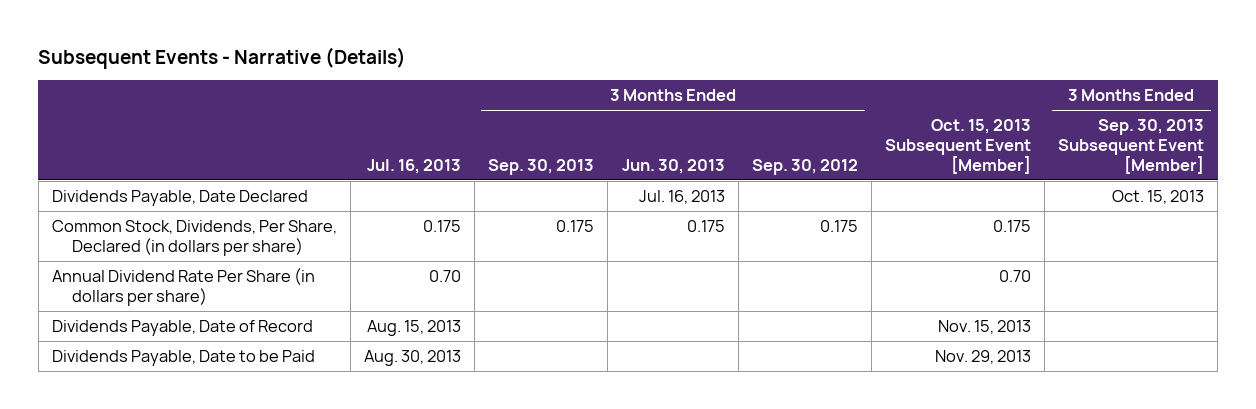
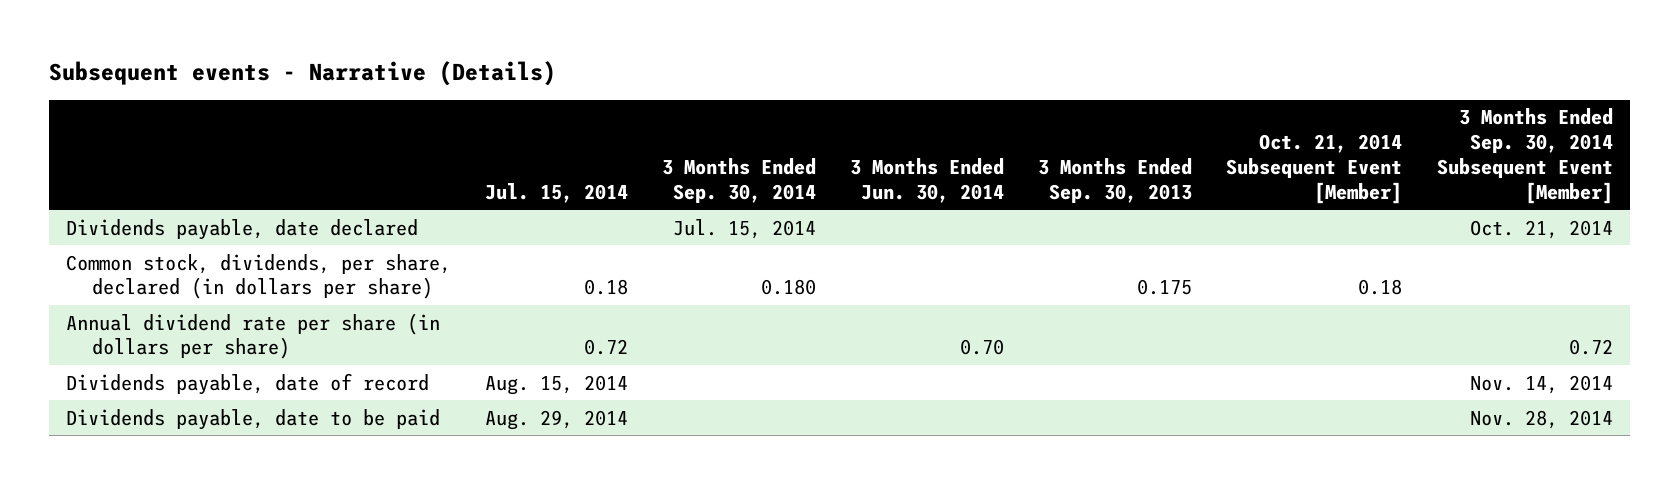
- Subsequent Events - Narrative (Details)
+ Subsequent events - Narrative (Details)
- | Jul. 16, 2013 | 3 Months Ended Sep. 30, 2013 | 3 Months Ended Jun. 30, 2013 | 3 Months Ended Sep. 30, 2012 | Oct. 15, 2013 Subsequent Event [Member] | 3 Months Ended Sep. 30, 2013 Subsequent Event [Member]
+ | Jul. 15, 2014 | 3 Months Ended Sep. 30, 2014 | 3 Months Ended Jun. 30, 2014 | 3 Months Ended Sep. 30, 2013 | Oct. 21, 2014 Subsequent Event [Member] | 3 Months Ended Sep. 30, 2014 Subsequent Event [Member]
- Dividends Payable, Date Declared | | | Jul. 16, 2013 | | | Oct. 15, 2013
- Common Stock, Dividends, Per Share, Declared (in dollars per share) | 0.175 | 0.175 | 0.175 | 0.175 | 0.175 |
- Annual Dividend Rate Per Share (in dollars per share) | 0.70 | | | | 0.70 |
- Dividends Payable, Date of Record | Aug. 15, 2013 | | | | Nov. 15, 2013 |
- Dividends Payable, Date to be Paid | Aug. 30, 2013 | | | | Nov. 29, 2013 |
+ Dividends payable, date declared | | Jul. 15, 2014 | | | | Oct. 21, 2014
+ Common stock, dividends, per share, declared (in dollars per share) | 0.18 | 0.180 | | 0.175 | 0.18 |
+ Annual dividend rate per share (in dollars per share) | 0.72 | | 0.70 | | | 0.72
+ Dividends payable, date of record | Aug. 15, 2014 | | | | | Nov. 14, 2014
+ Dividends payable, date to be paid | Aug. 29, 2014 | | | | | Nov. 28, 2014

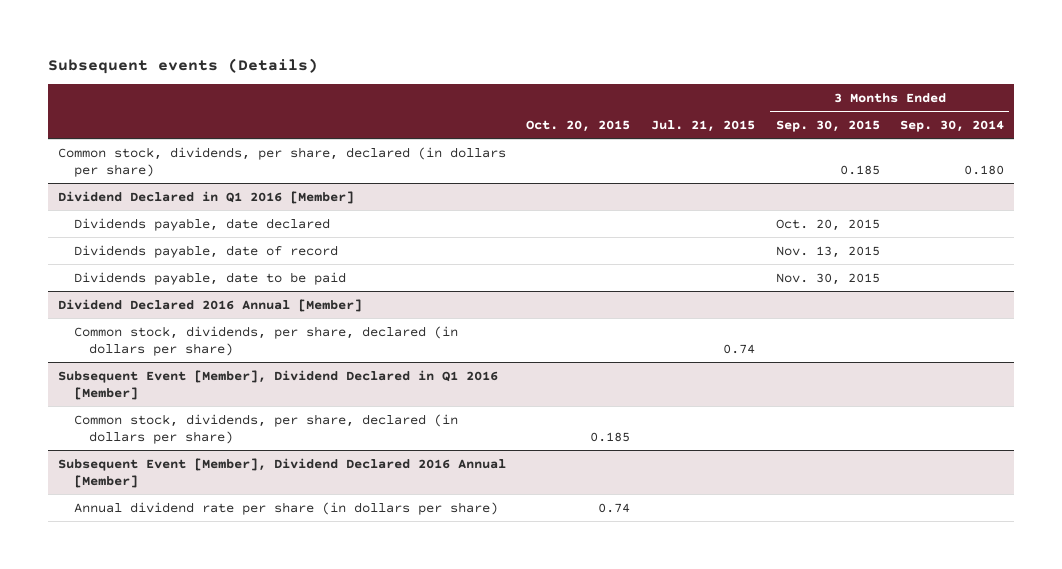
- Subsequent events - Narrative (Details)
+ Subsequent events (Details)
- | Jul. 15, 2014 | 3 Months Ended Sep. 30, 2014 | 3 Months Ended Jun. 30, 2014 | 3 Months Ended Sep. 30, 2013 | Oct. 21, 2014 Subsequent Event [Member] | 3 Months Ended Sep. 30, 2014 Subsequent Event [Member]
+ | Oct. 20, 2015 | Jul. 21, 2015 | 3 Months Ended Sep. 30, 2015 | 3 Months Ended Sep. 30, 2014
- Dividends payable, date declared | | Jul. 15, 2014 | | | | Oct. 21, 2014
- Annual dividend rate per share (in dollars per share) | 0.72 | | 0.70 | | | 0.72
- Dividends payable, date of record | Aug. 15, 2014 | | | | | Nov. 14, 2014
- Dividends payable, date to be paid | Aug. 29, 2014 | | | | | Nov. 28, 2014
+ Dividend Declared in Q1 2016 [Member]
+ Dividends payable, date declared | | | Oct. 20, 2015 |
+ Dividends payable, date of record | | | Nov. 13, 2015 |
+ Dividends payable, date to be paid | | | Nov. 30, 2015 |
+ Dividend Declared 2016 Annual [Member]
+ Common stock, dividends, per share, declared (in dollars per share) | | 0.74 | |
+ Subsequent Event [Member], Dividend Declared in Q1 2016 [Member]
+ Common stock, dividends, per share, declared (in dollars per share) | 0.185 | | |
+ Subsequent Event [Member], Dividend Declared 2016 Annual [Member]
+ Annual dividend rate per share (in dollars per share) | 0.74 | | |

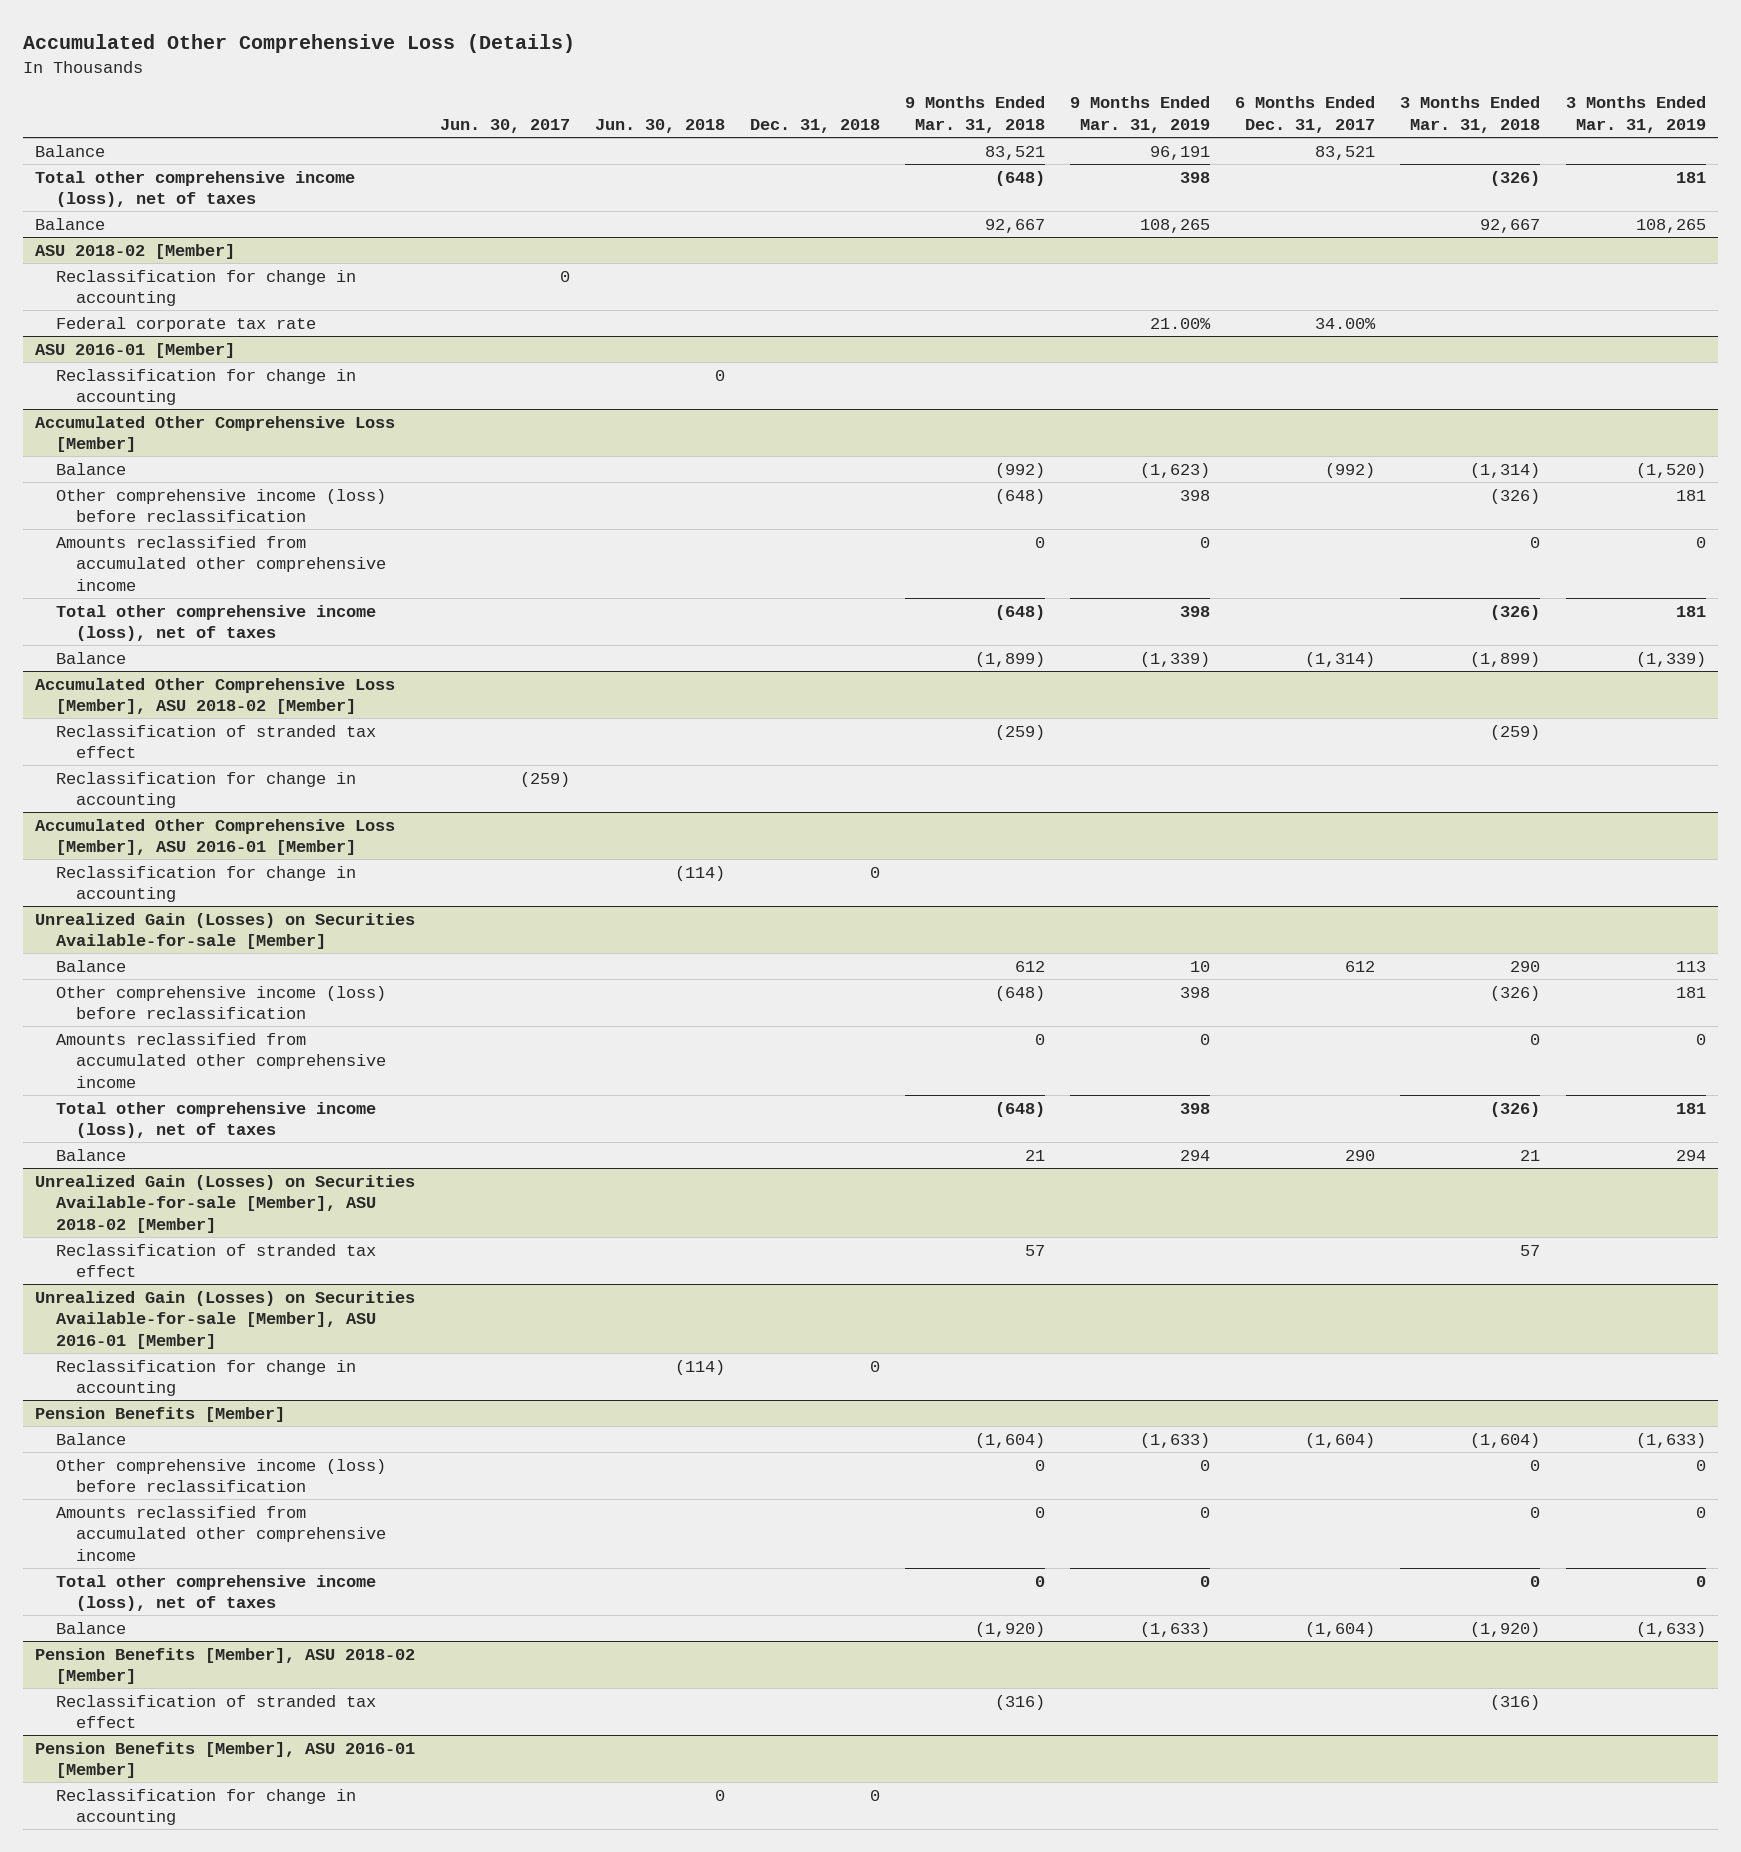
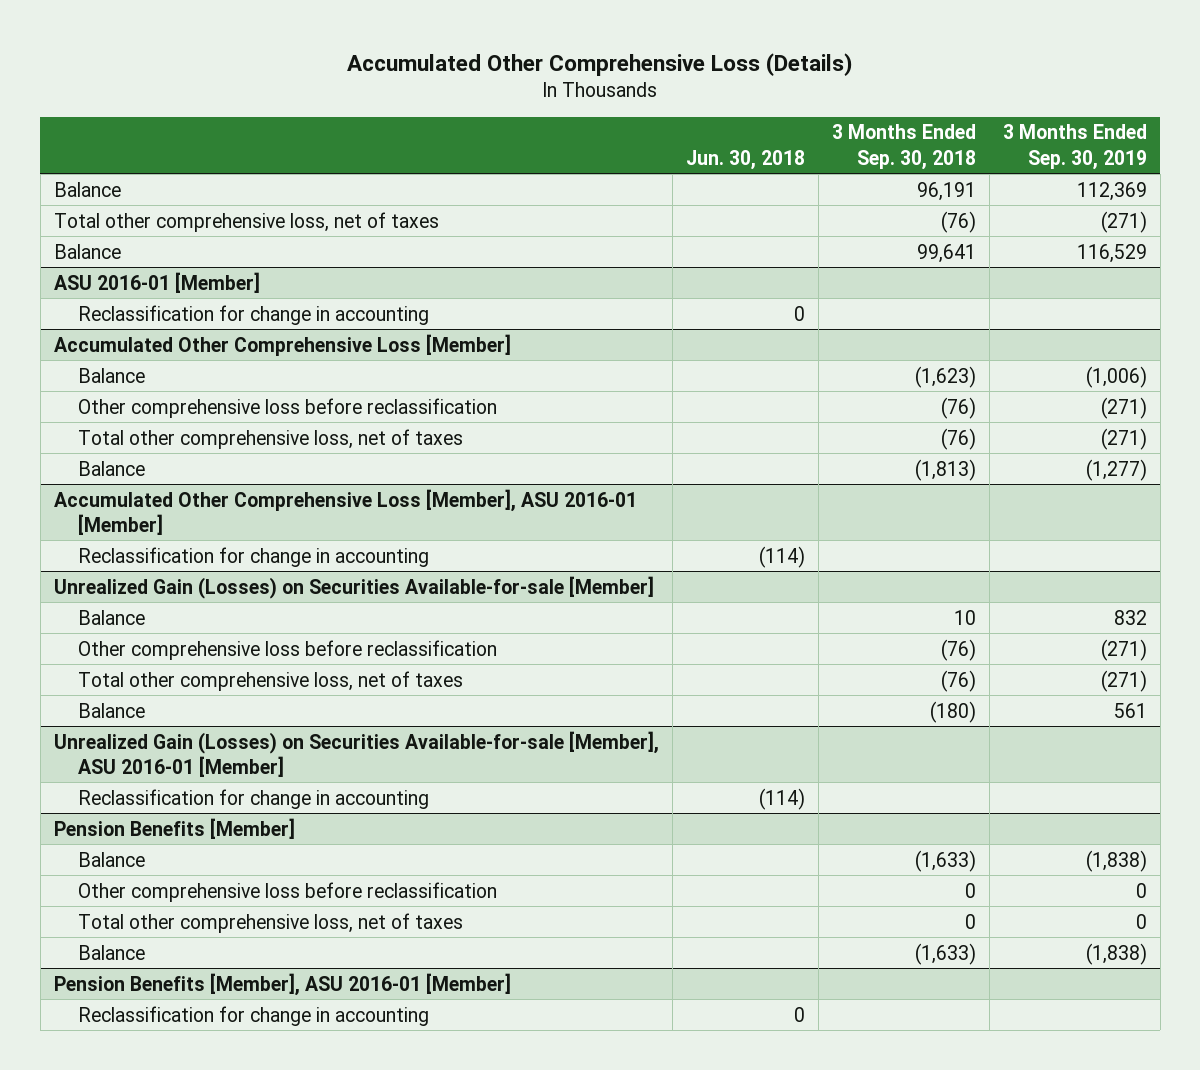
- | Jun. 30, 2017 | Jun. 30, 2018 | Dec. 31, 2018 | 9 Months Ended Mar. 31, 2018 | 9 Months Ended Mar. 31, 2019 | 6 Months Ended Dec. 31, 2017 | 3 Months Ended Mar. 31, 2018 | 3 Months Ended Mar. 31, 2019
+ | Jun. 30, 2018 | 3 Months Ended Sep. 30, 2018 | 3 Months Ended Sep. 30, 2019
- Total other comprehensive income (loss), net of taxes | | | | (648) | 398 | | (326) | 181
+ Total other comprehensive loss, net of taxes | | (76) | (271)
- ASU 2018-02 [Member]
- Reclassification for change in accounting | 0 | | | | | | |
- Federal corporate tax rate | | | | | 21.00% | 34.00% | |
@ Accumulated Other Comprehensive Loss [Member]
- Other comprehensive income (loss) before reclassification | | | | (648) | 398 | | (326) | 181
- Amounts reclassified from accumulated other comprehensive income | | | | 0 | 0 | | 0 | 0
- Total other comprehensive income (loss), net of taxes | | | | (648) | 398 | | (326) | 181
+ Other comprehensive loss before reclassification | | (76) | (271)
+ Total other comprehensive loss, net of taxes | | (76) | (271)
- Accumulated Other Comprehensive Loss [Member], ASU 2018-02 [Member]
- Reclassification of stranded tax effect | | | | (259) | | | (259) |
- Reclassification for change in accounting | (259) | | | | | | |
@ Unrealized Gain (Losses) on Securities Available-for-sale [Member]
- Other comprehensive income (loss) before reclassification | | | | (648) | 398 | | (326) | 181
- Amounts reclassified from accumulated other comprehensive income | | | | 0 | 0 | | 0 | 0
- Total other comprehensive income (loss), net of taxes | | | | (648) | 398 | | (326) | 181
+ Other comprehensive loss before reclassification | | (76) | (271)
+ Total other comprehensive loss, net of taxes | | (76) | (271)
- Unrealized Gain (Losses) on Securities Available-for-sale [Member], ASU 2018-02 [Member]
- Reclassification of stranded tax effect | | | | 57 | | | 57 |
@ Pension Benefits [Member]
- Other comprehensive income (loss) before reclassification | | | | 0 | 0 | | 0 | 0
- Amounts reclassified from accumulated other comprehensive income | | | | 0 | 0 | | 0 | 0
- Total other comprehensive income (loss), net of taxes | | | | 0 | 0 | | 0 | 0
+ Other comprehensive loss before reclassification | | 0 | 0
+ Total other comprehensive loss, net of taxes | | 0 | 0
- Pension Benefits [Member], ASU 2018-02 [Member]
- Reclassification of stranded tax effect | | | | (316) | | | (316) |

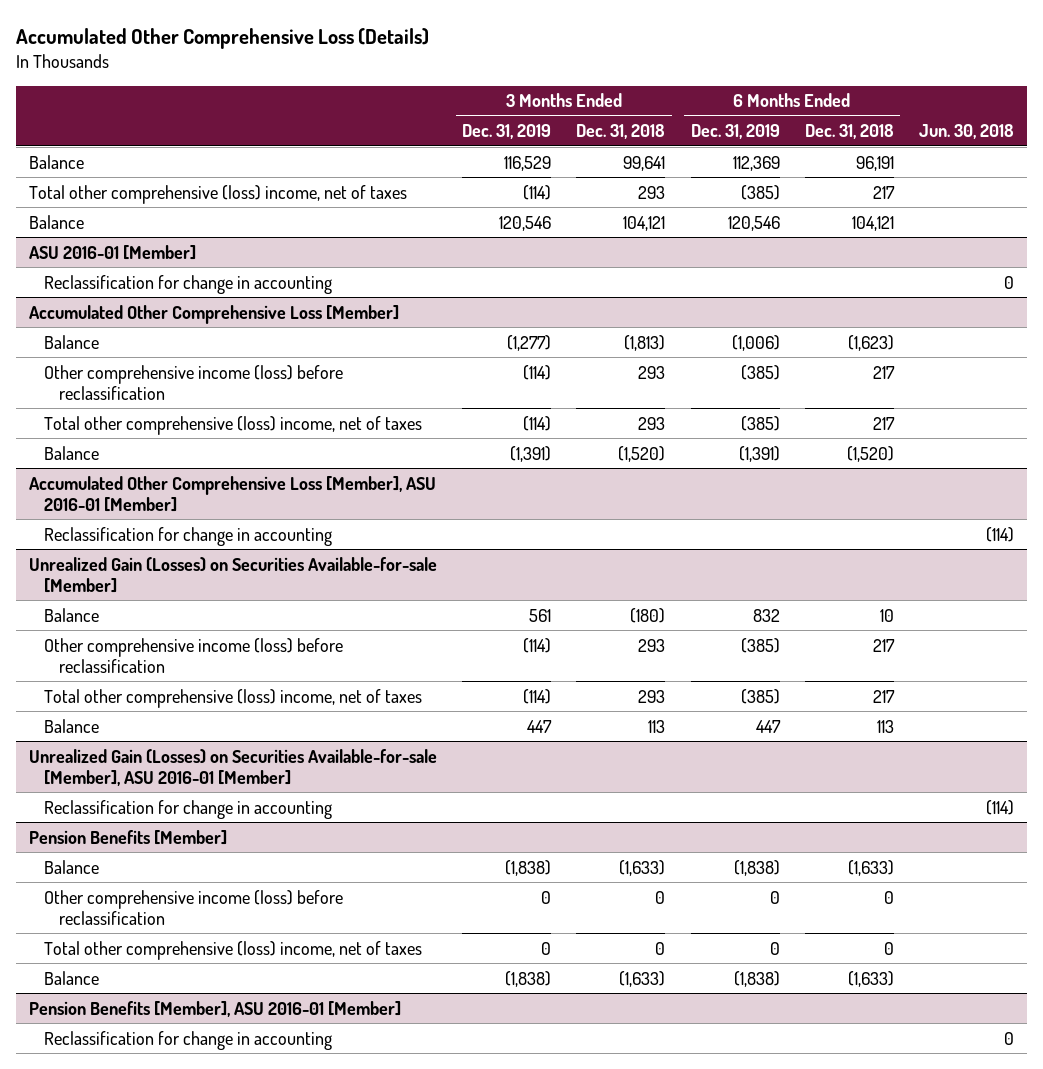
- | Jun. 30, 2018 | 3 Months Ended Sep. 30, 2018 | 3 Months Ended Sep. 30, 2019
+ | 3 Months Ended Dec. 31, 2019 | 3 Months Ended Dec. 31, 2018 | 6 Months Ended Dec. 31, 2019 | 6 Months Ended Dec. 31, 2018 | Jun. 30, 2018
- Total other comprehensive loss, net of taxes | | (76) | (271)
+ Total other comprehensive (loss) income, net of taxes | (114) | 293 | (385) | 217 |
@ Accumulated Other Comprehensive Loss [Member]
- Other comprehensive loss before reclassification | | (76) | (271)
- Total other comprehensive loss, net of taxes | | (76) | (271)
+ Other comprehensive income (loss) before reclassification | (114) | 293 | (385) | 217 |
+ Total other comprehensive (loss) income, net of taxes | (114) | 293 | (385) | 217 |
@ Unrealized Gain (Losses) on Securities Available-for-sale [Member]
- Other comprehensive loss before reclassification | | (76) | (271)
- Total other comprehensive loss, net of taxes | | (76) | (271)
+ Other comprehensive income (loss) before reclassification | (114) | 293 | (385) | 217 |
+ Total other comprehensive (loss) income, net of taxes | (114) | 293 | (385) | 217 |
@ Pension Benefits [Member]
- Other comprehensive loss before reclassification | | 0 | 0
- Total other comprehensive loss, net of taxes | | 0 | 0
+ Other comprehensive income (loss) before reclassification | 0 | 0 | 0 | 0 |
+ Total other comprehensive (loss) income, net of taxes | 0 | 0 | 0 | 0 |

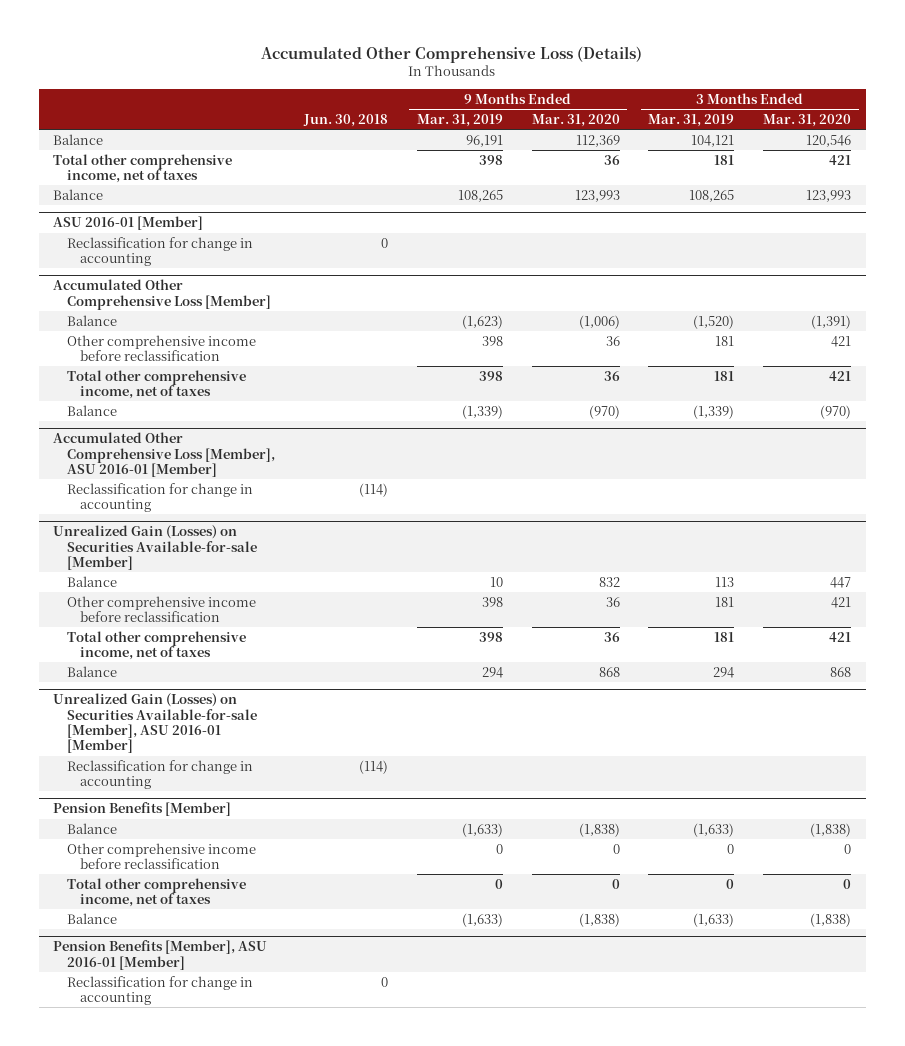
- | 3 Months Ended Dec. 31, 2019 | 3 Months Ended Dec. 31, 2018 | 6 Months Ended Dec. 31, 2019 | 6 Months Ended Dec. 31, 2018 | Jun. 30, 2018
+ | Jun. 30, 2018 | 9 Months Ended Mar. 31, 2019 | 9 Months Ended Mar. 31, 2020 | 3 Months Ended Mar. 31, 2019 | 3 Months Ended Mar. 31, 2020
- Total other comprehensive (loss) income, net of taxes | (114) | 293 | (385) | 217 |
+ Total other comprehensive income, net of taxes | | 398 | 36 | 181 | 421
@ Accumulated Other Comprehensive Loss [Member]
- Other comprehensive income (loss) before reclassification | (114) | 293 | (385) | 217 |
- Total other comprehensive (loss) income, net of taxes | (114) | 293 | (385) | 217 |
+ Other comprehensive income before reclassification | | 398 | 36 | 181 | 421
+ Total other comprehensive income, net of taxes | | 398 | 36 | 181 | 421
@ Unrealized Gain (Losses) on Securities Available-for-sale [Member]
- Other comprehensive income (loss) before reclassification | (114) | 293 | (385) | 217 |
- Total other comprehensive (loss) income, net of taxes | (114) | 293 | (385) | 217 |
+ Other comprehensive income before reclassification | | 398 | 36 | 181 | 421
+ Total other comprehensive income, net of taxes | | 398 | 36 | 181 | 421
@ Pension Benefits [Member]
- Other comprehensive income (loss) before reclassification | 0 | 0 | 0 | 0 |
- Total other comprehensive (loss) income, net of taxes | 0 | 0 | 0 | 0 |
+ Other comprehensive income before reclassification | | 0 | 0 | 0 | 0
+ Total other comprehensive income, net of taxes | | 0 | 0 | 0 | 0

